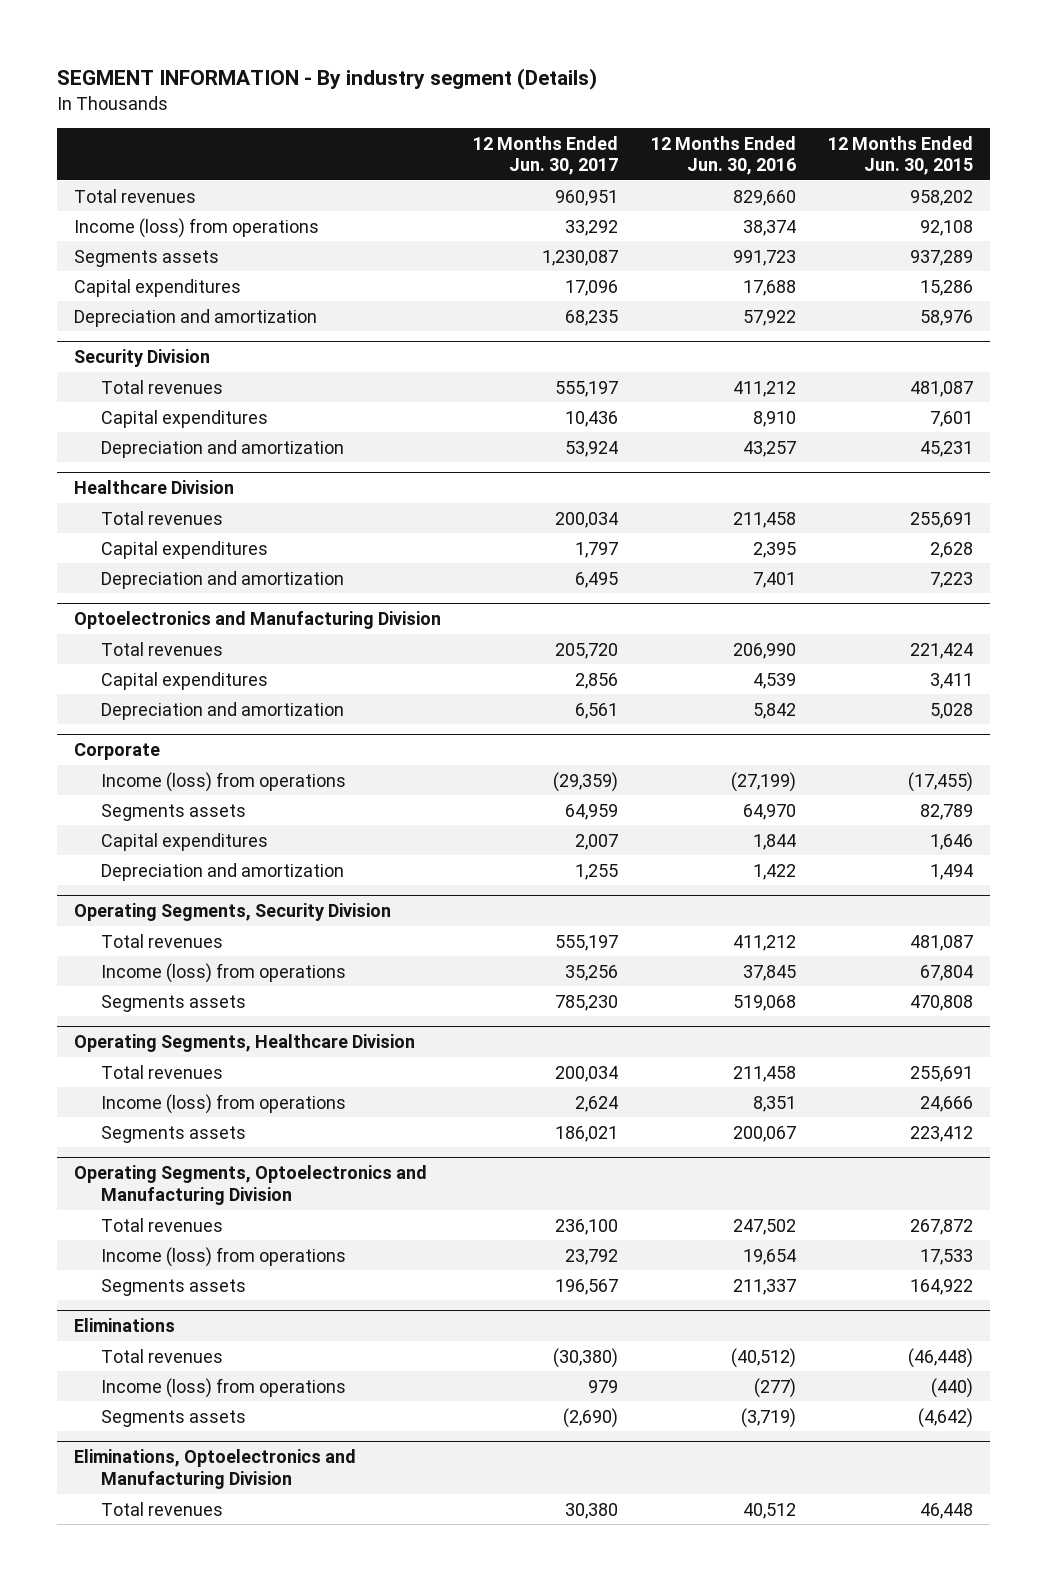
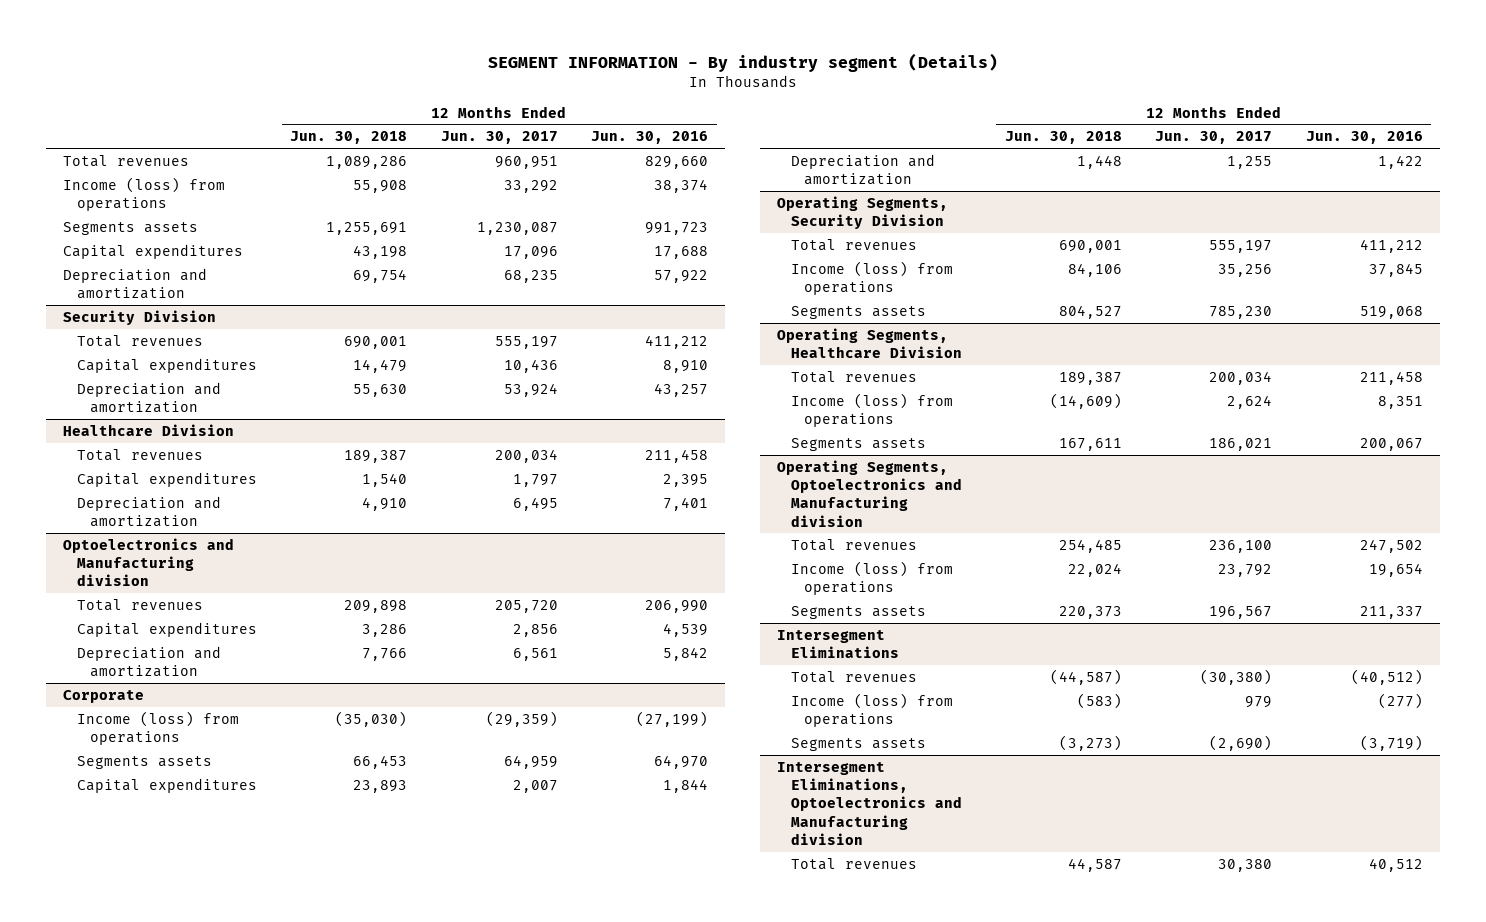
- | 12 Months Ended Jun. 30, 2017 | 12 Months Ended Jun. 30, 2016 | 12 Months Ended Jun. 30, 2015
+ | 12 Months Ended Jun. 30, 2018 | 12 Months Ended Jun. 30, 2017 | 12 Months Ended Jun. 30, 2016
- Optoelectronics and Manufacturing Division
+ Optoelectronics and Manufacturing division
- Operating Segments, Optoelectronics and Manufacturing Division
+ Operating Segments, Optoelectronics and Manufacturing division
- Eliminations
+ Intersegment Eliminations
- Eliminations, Optoelectronics and Manufacturing Division
+ Intersegment Eliminations, Optoelectronics and Manufacturing division

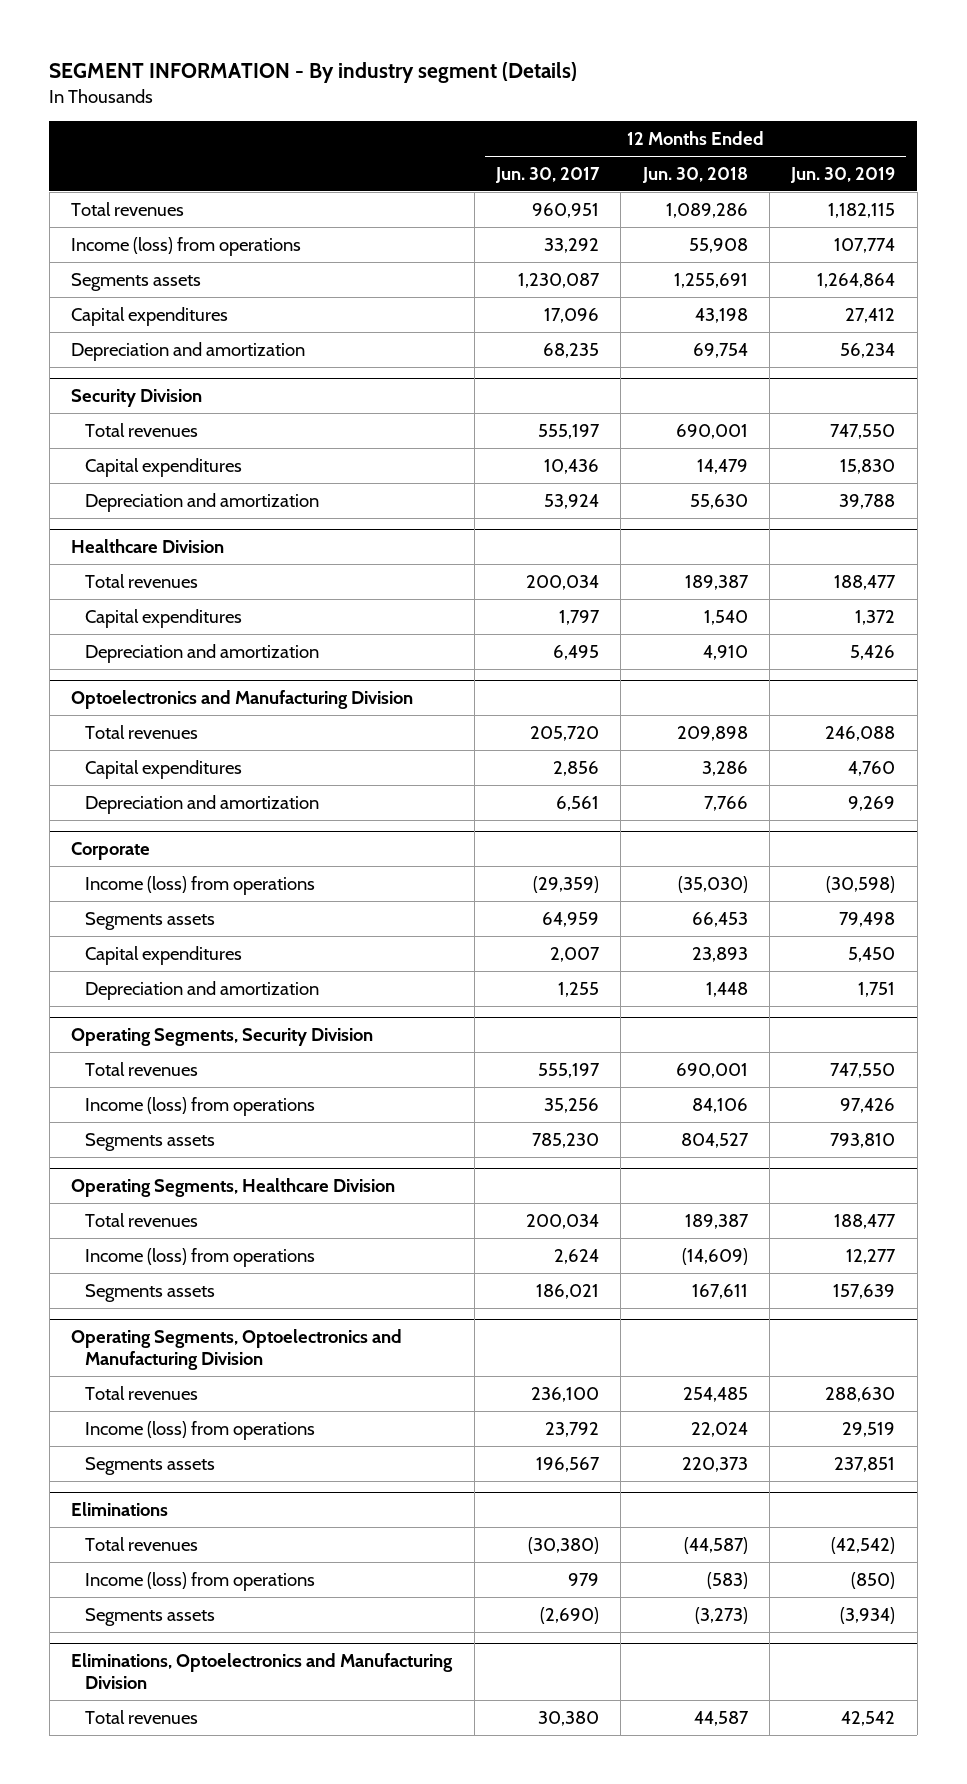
- | 12 Months Ended Jun. 30, 2018 | 12 Months Ended Jun. 30, 2017 | 12 Months Ended Jun. 30, 2016
+ | 12 Months Ended Jun. 30, 2017 | 12 Months Ended Jun. 30, 2018 | 12 Months Ended Jun. 30, 2019
- Optoelectronics and Manufacturing division
+ Optoelectronics and Manufacturing Division
- Operating Segments, Optoelectronics and Manufacturing division
+ Operating Segments, Optoelectronics and Manufacturing Division
- Intersegment Eliminations
+ Eliminations
- Intersegment Eliminations, Optoelectronics and Manufacturing division
+ Eliminations, Optoelectronics and Manufacturing Division

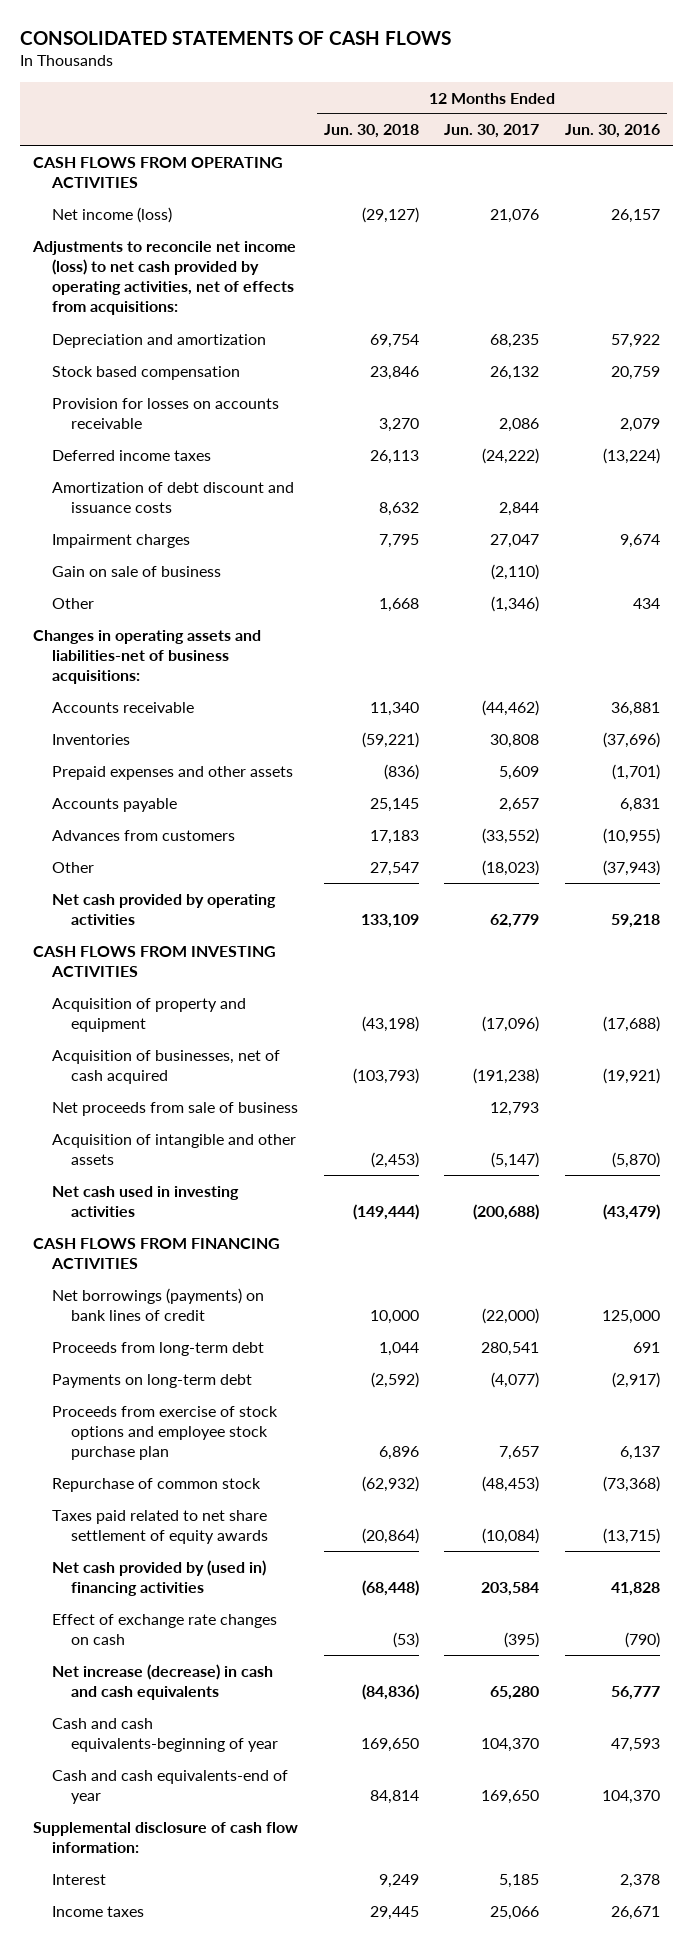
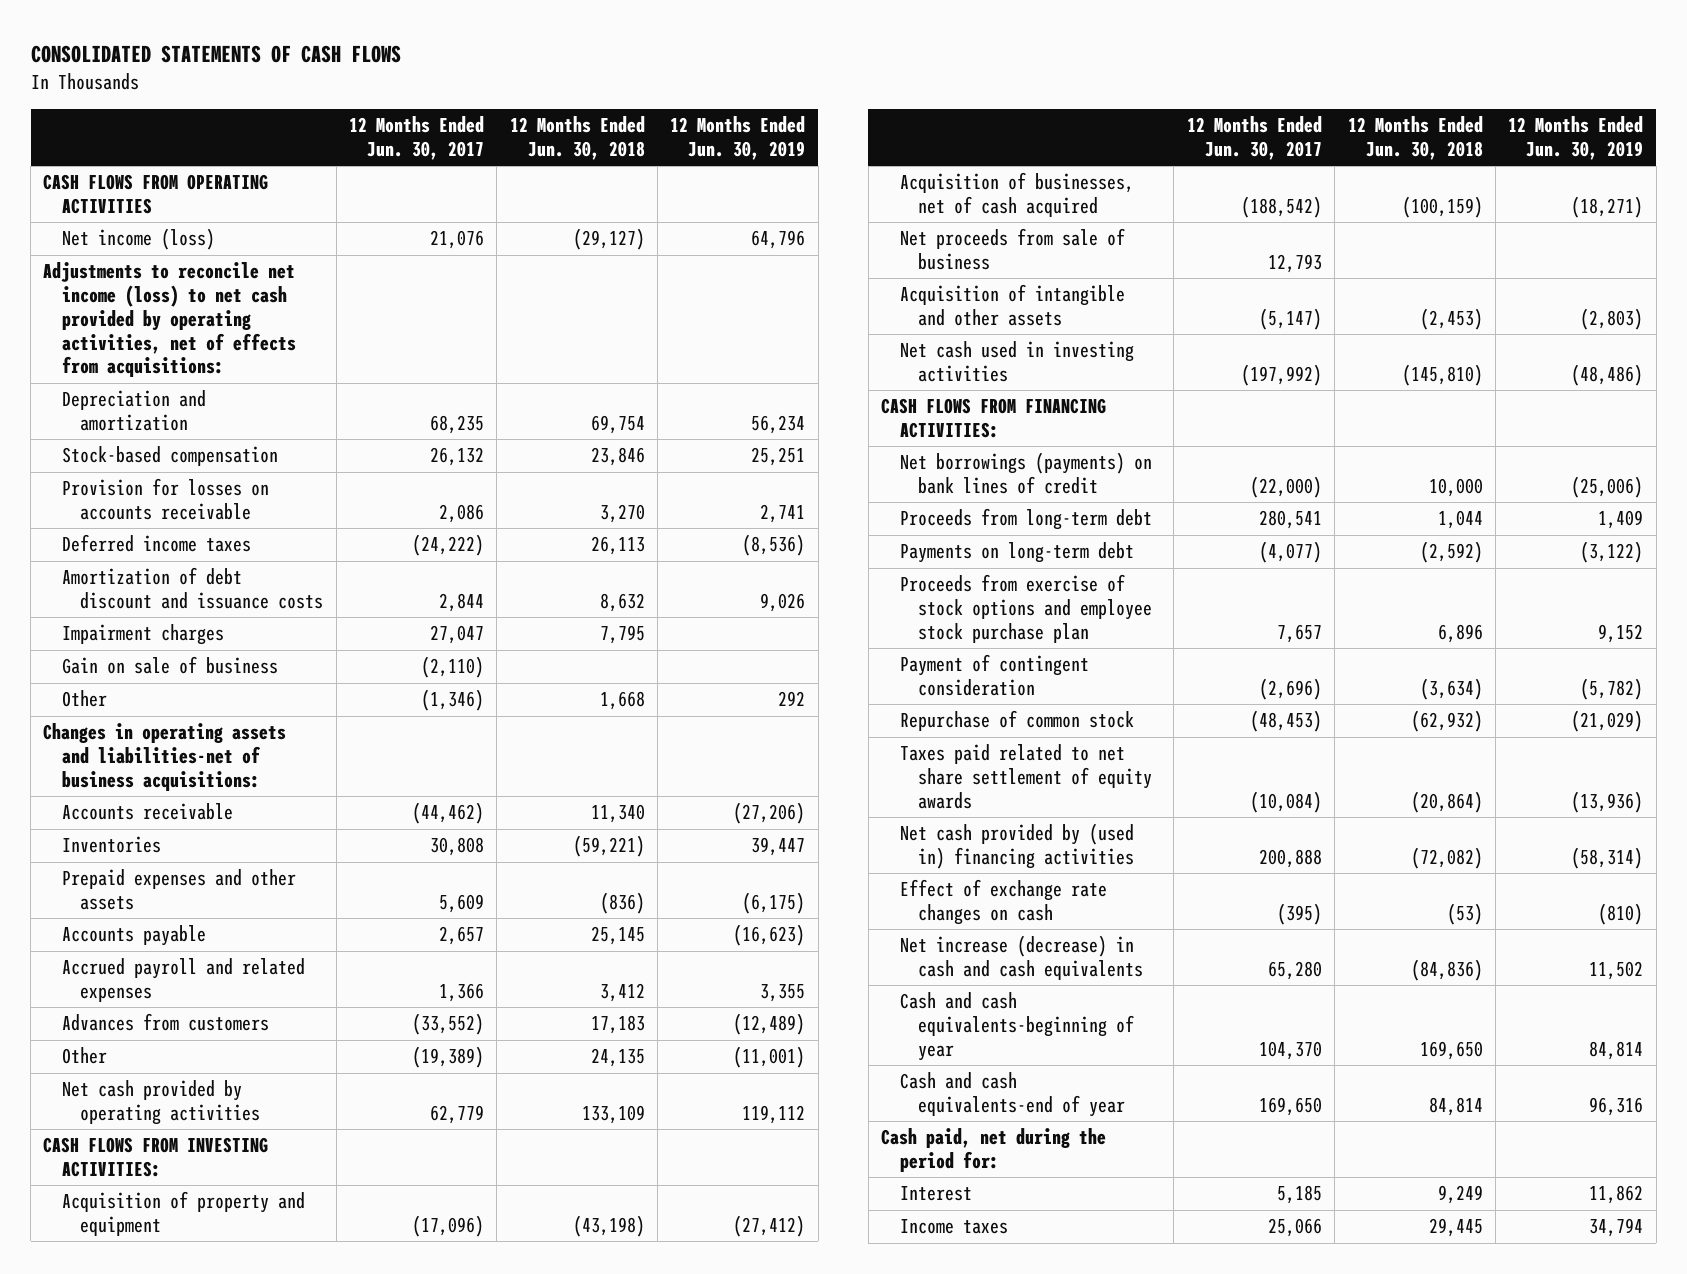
- | 12 Months Ended Jun. 30, 2018 | 12 Months Ended Jun. 30, 2017 | 12 Months Ended Jun. 30, 2016
+ | 12 Months Ended Jun. 30, 2017 | 12 Months Ended Jun. 30, 2018 | 12 Months Ended Jun. 30, 2019
- Stock based compensation | 23,846 | 26,132 | 20,759
+ Stock-based compensation | 26,132 | 23,846 | 25,251
+ Accrued payroll and related expenses | 1,366 | 3,412 | 3,355
- Other | 27,547 | (18,023) | (37,943)
+ Other | (19,389) | 24,135 | (11,001)
- CASH FLOWS FROM INVESTING ACTIVITIES
+ CASH FLOWS FROM INVESTING ACTIVITIES:
- Acquisition of businesses, net of cash acquired | (103,793) | (191,238) | (19,921)
+ Acquisition of businesses, net of cash acquired | (188,542) | (100,159) | (18,271)
- Net cash used in investing activities | (149,444) | (200,688) | (43,479)
- CASH FLOWS FROM FINANCING ACTIVITIES
+ Net cash used in investing activities | (197,992) | (145,810) | (48,486)
+ CASH FLOWS FROM FINANCING ACTIVITIES:
+ Payment of contingent consideration | (2,696) | (3,634) | (5,782)
- Net cash provided by (used in) financing activities | (68,448) | 203,584 | 41,828
+ Net cash provided by (used in) financing activities | 200,888 | (72,082) | (58,314)
- Supplemental disclosure of cash flow information:
+ Cash paid, net during the period for:

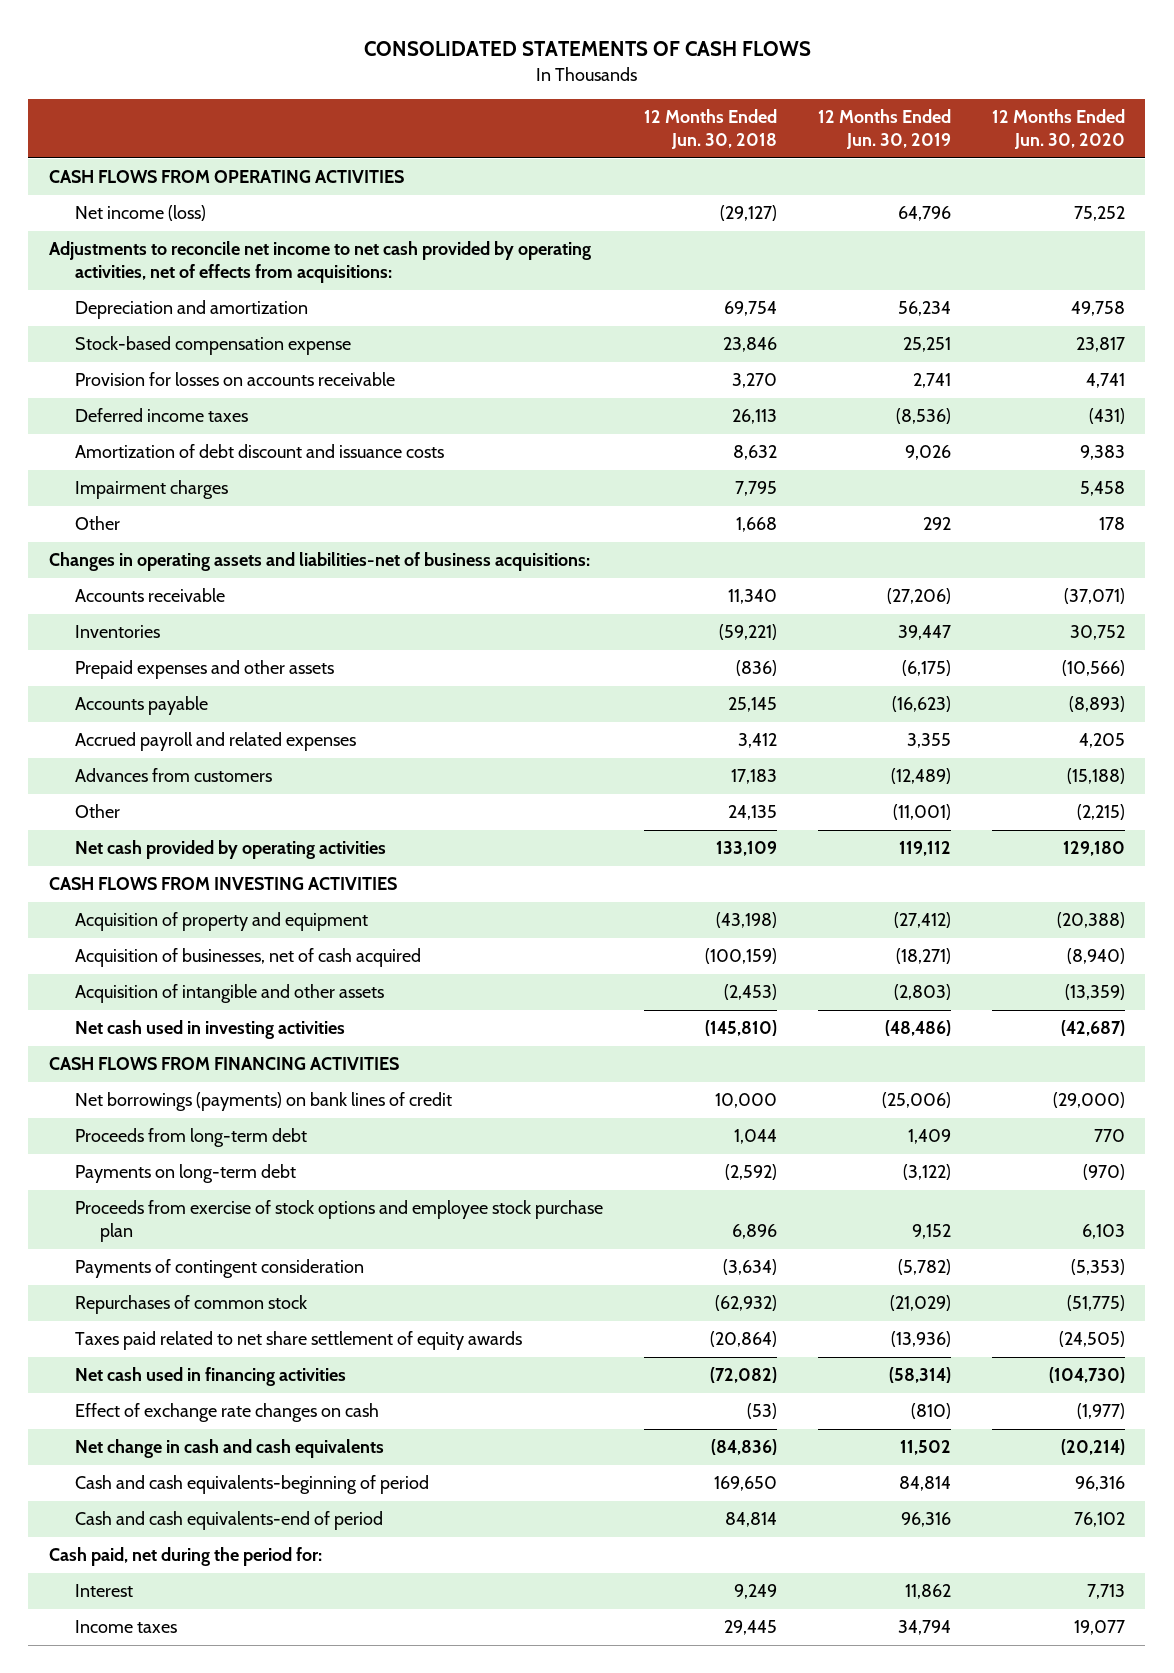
- | 12 Months Ended Jun. 30, 2017 | 12 Months Ended Jun. 30, 2018 | 12 Months Ended Jun. 30, 2019
+ | 12 Months Ended Jun. 30, 2018 | 12 Months Ended Jun. 30, 2019 | 12 Months Ended Jun. 30, 2020
- Adjustments to reconcile net income (loss) to net cash provided by operating activities, net of effects from acquisitions:
+ Adjustments to reconcile net income to net cash provided by operating activities, net of effects from acquisitions:
- Stock-based compensation | 26,132 | 23,846 | 25,251
+ Stock-based compensation expense | 23,846 | 25,251 | 23,817
- Gain on sale of business | (2,110) | |
- CASH FLOWS FROM INVESTING ACTIVITIES:
+ CASH FLOWS FROM INVESTING ACTIVITIES
- Net proceeds from sale of business | 12,793 | |
- CASH FLOWS FROM FINANCING ACTIVITIES:
+ CASH FLOWS FROM FINANCING ACTIVITIES
- Payment of contingent consideration | (2,696) | (3,634) | (5,782)
- Repurchase of common stock | (48,453) | (62,932) | (21,029)
+ Payments of contingent consideration | (3,634) | (5,782) | (5,353)
+ Repurchases of common stock | (62,932) | (21,029) | (51,775)
- Net cash provided by (used in) financing activities | 200,888 | (72,082) | (58,314)
+ Net cash used in financing activities | (72,082) | (58,314) | (104,730)
- Net increase (decrease) in cash and cash equivalents | 65,280 | (84,836) | 11,502
- Cash and cash equivalents-beginning of year | 104,370 | 169,650 | 84,814
- Cash and cash equivalents-end of year | 169,650 | 84,814 | 96,316
+ Net change in cash and cash equivalents | (84,836) | 11,502 | (20,214)
+ Cash and cash equivalents-beginning of period | 169,650 | 84,814 | 96,316
+ Cash and cash equivalents-end of period | 84,814 | 96,316 | 76,102

